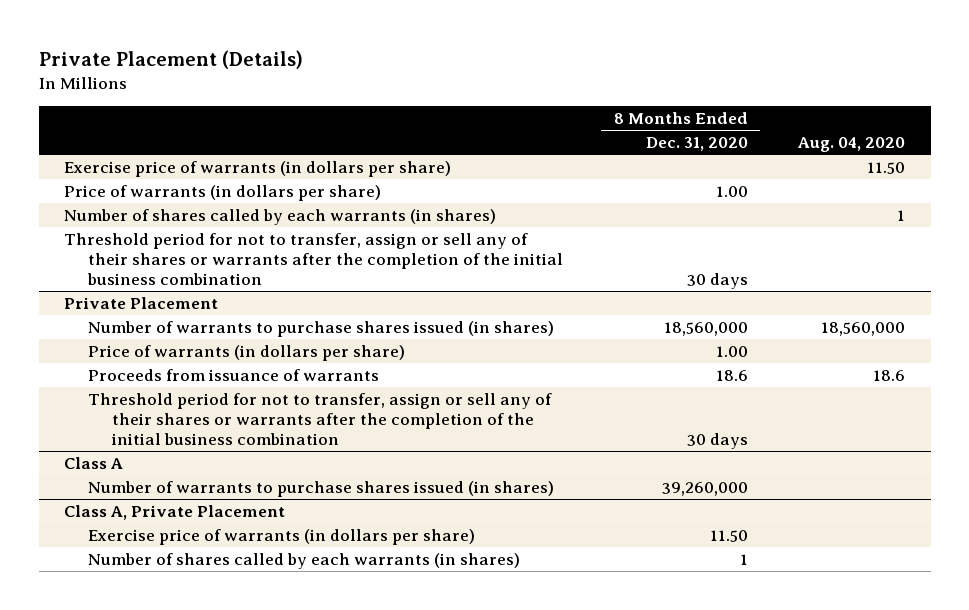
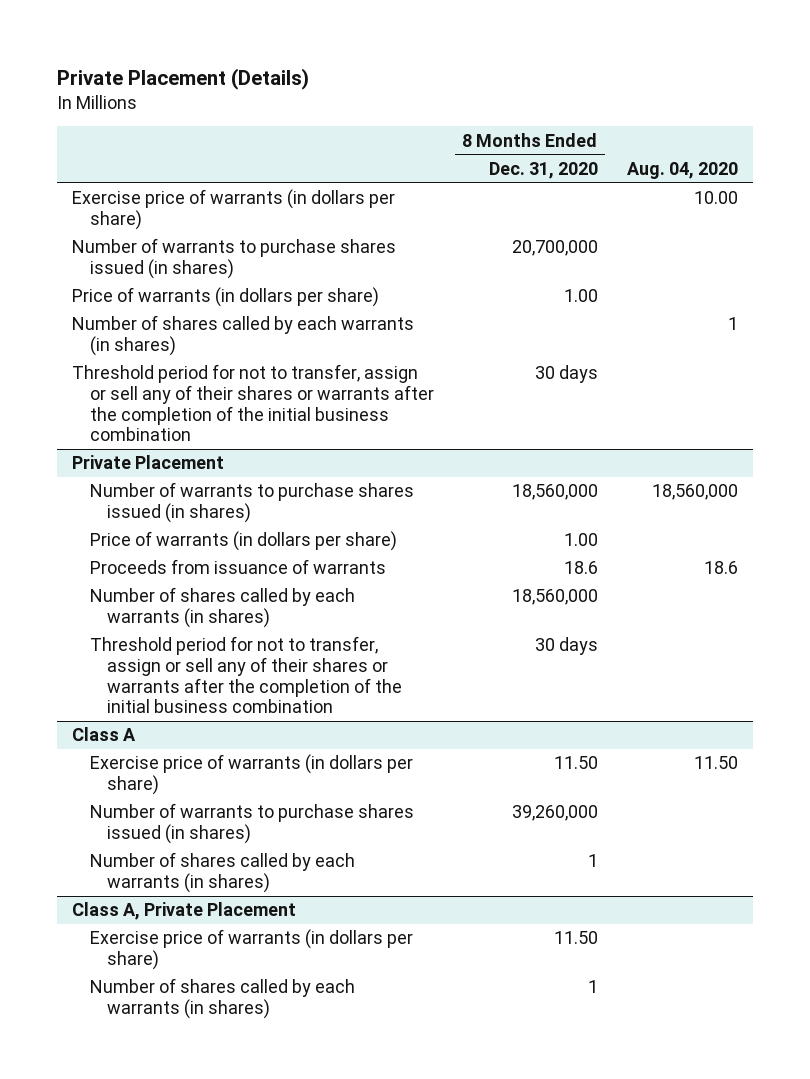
- Exercise price of warrants (in dollars per share) | | 11.50
+ Exercise price of warrants (in dollars per share) | | 10.00
+ Number of warrants to purchase shares issued (in shares) | 20,700,000 |
@ Private Placement
+ Number of shares called by each warrants (in shares) | 18,560,000 |
@ Class A
+ Exercise price of warrants (in dollars per share) | 11.50 | 11.50
+ Number of shares called by each warrants (in shares) | 1 |

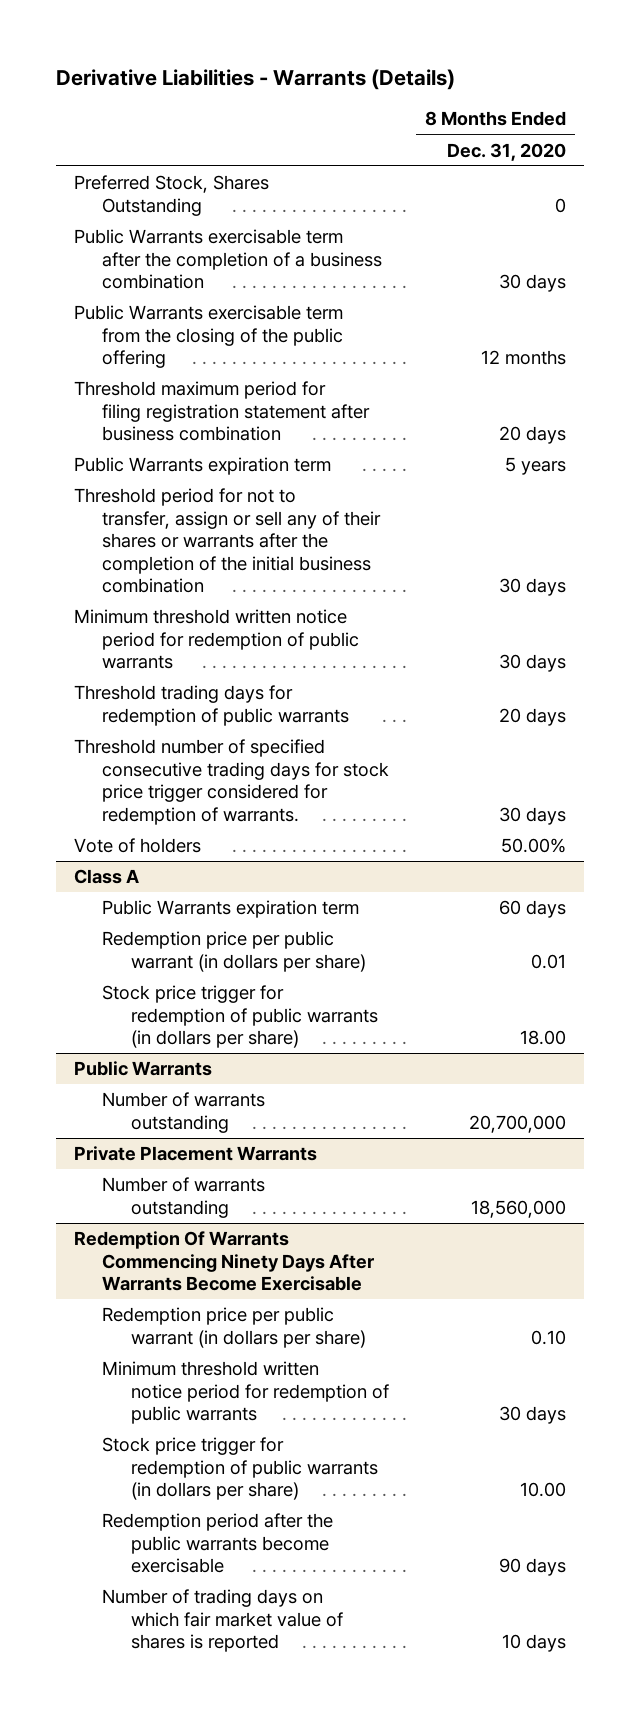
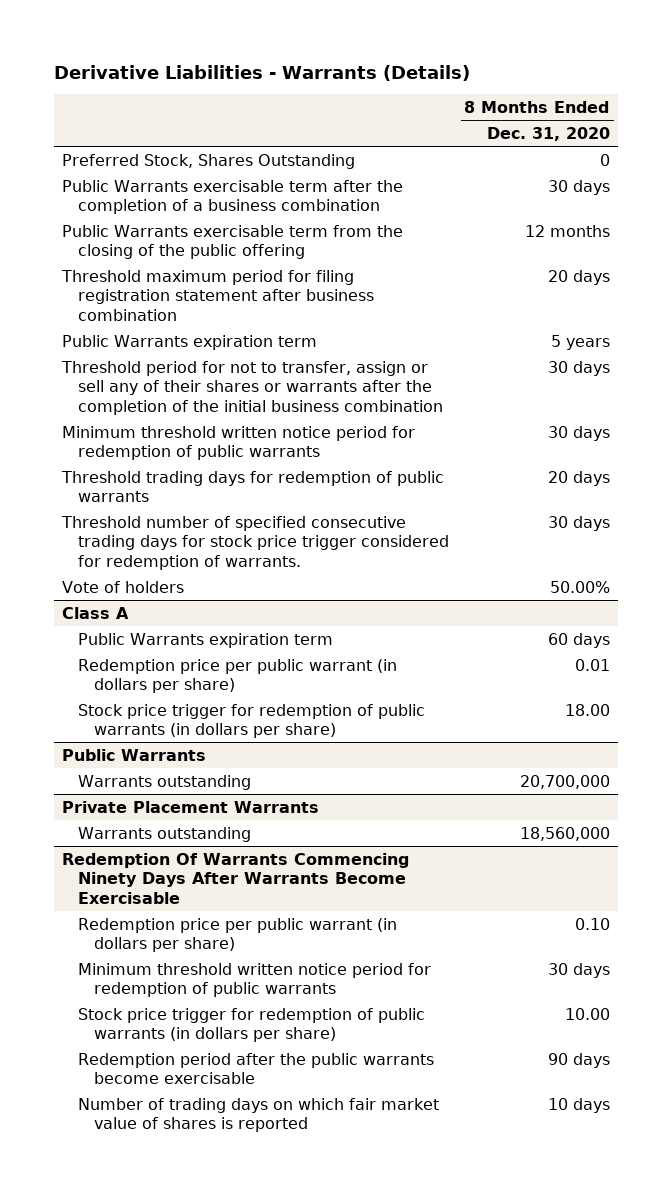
@ Public Warrants
- Number of warrants outstanding | 20,700,000
+ Warrants outstanding | 20,700,000
@ Private Placement Warrants
- Number of warrants outstanding | 18,560,000
+ Warrants outstanding | 18,560,000

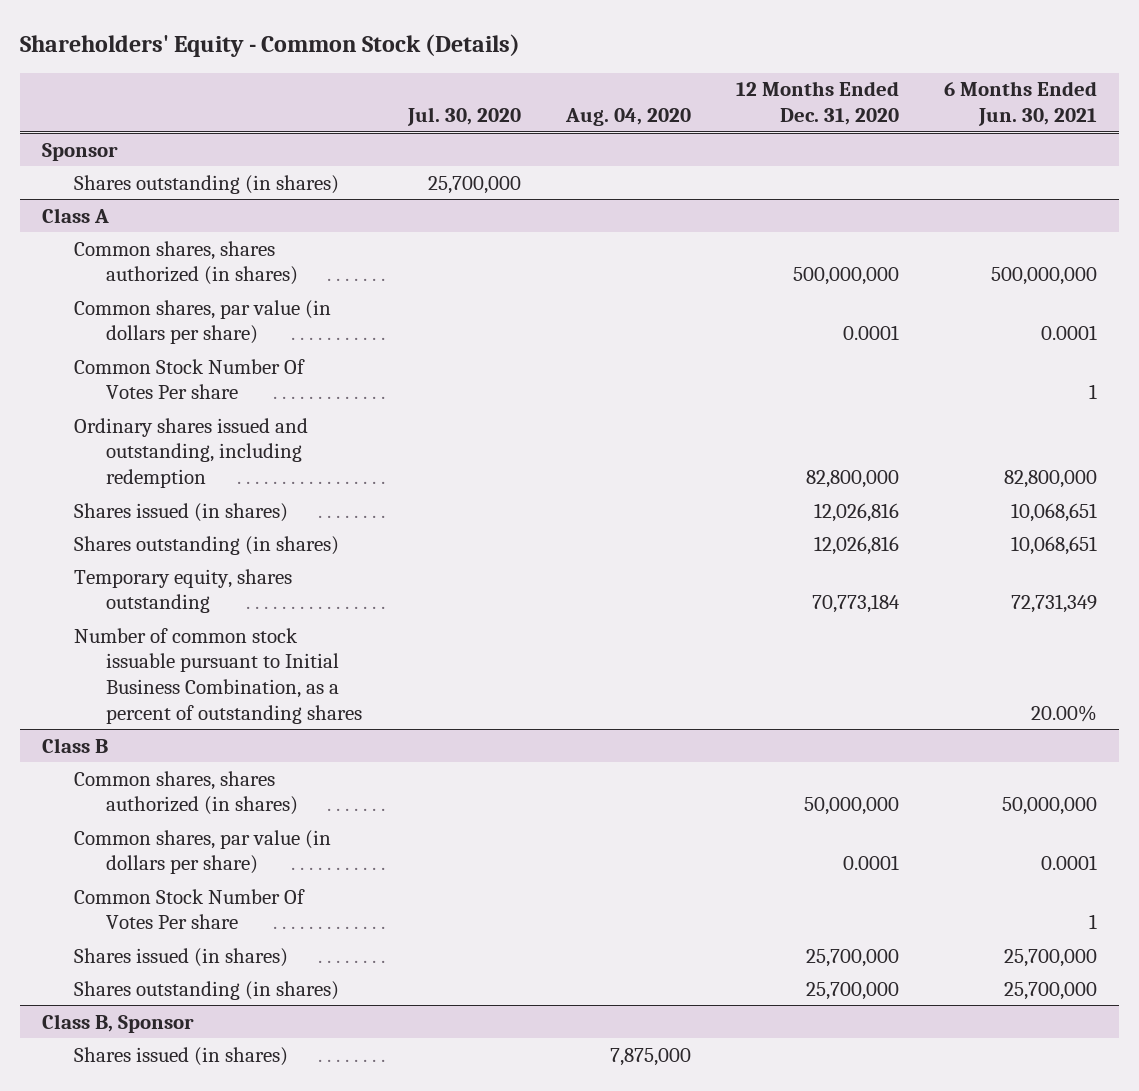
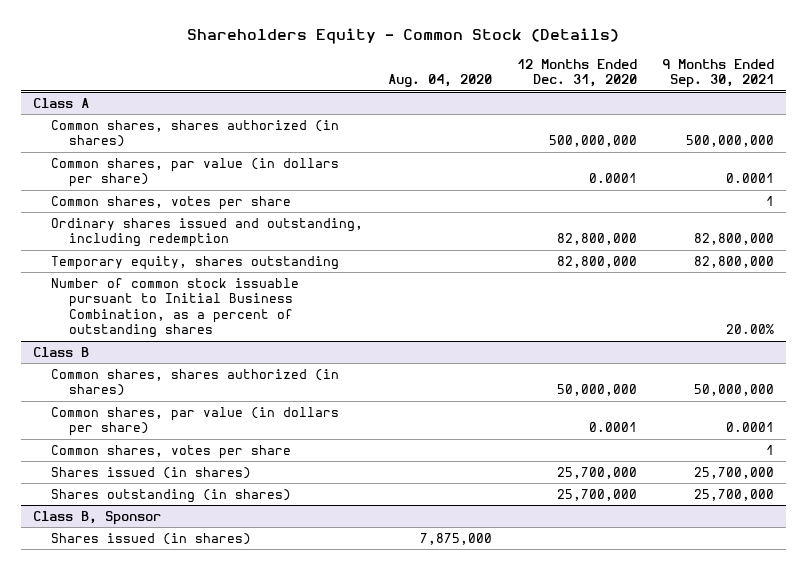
- Shareholders' Equity - Common Stock (Details)
+ Shareholders Equity - Common Stock (Details)
- | Jul. 30, 2020 | Aug. 04, 2020 | 12 Months Ended Dec. 31, 2020 | 6 Months Ended Jun. 30, 2021
+ | Aug. 04, 2020 | 12 Months Ended Dec. 31, 2020 | 9 Months Ended Sep. 30, 2021
- Sponsor
- Shares outstanding (in shares) | 25,700,000 | | |
@ Class A
- Common Stock Number Of Votes Per share | | | | 1
+ Common shares, votes per share | | | 1
- Shares issued (in shares) | | | 12,026,816 | 10,068,651
- Shares outstanding (in shares) | | | 12,026,816 | 10,068,651
- Temporary equity, shares outstanding | | | 70,773,184 | 72,731,349
+ Temporary equity, shares outstanding | | 82,800,000 | 82,800,000
@ Class B
- Common Stock Number Of Votes Per share | | | | 1
+ Common shares, votes per share | | | 1

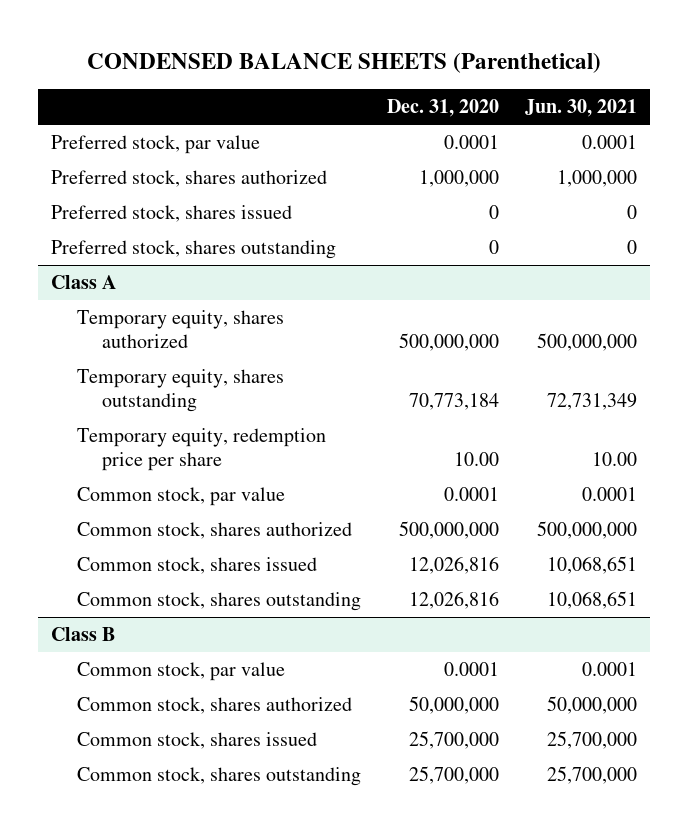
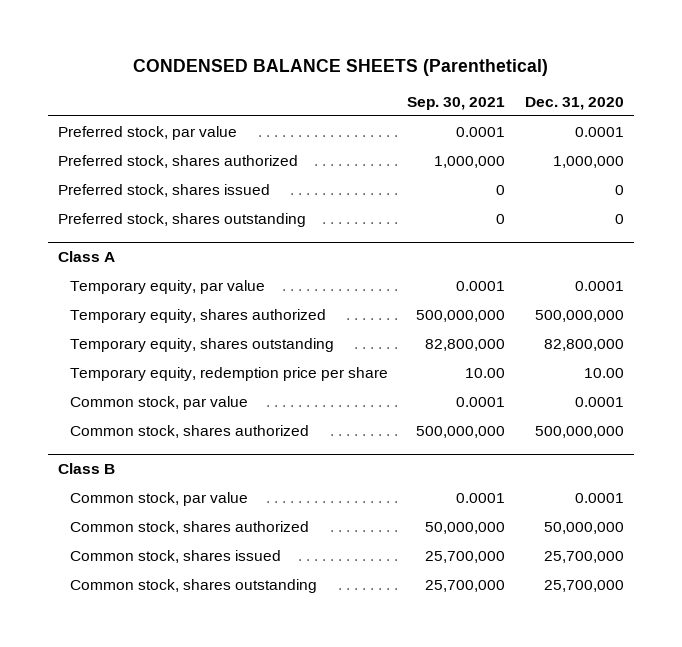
- | Dec. 31, 2020 | Jun. 30, 2021
+ | Sep. 30, 2021 | Dec. 31, 2020
@ Class A
+ Temporary equity, par value | 0.0001 | 0.0001
- Temporary equity, shares outstanding | 70,773,184 | 72,731,349
+ Temporary equity, shares outstanding | 82,800,000 | 82,800,000
- Common stock, shares issued | 12,026,816 | 10,068,651
- Common stock, shares outstanding | 12,026,816 | 10,068,651

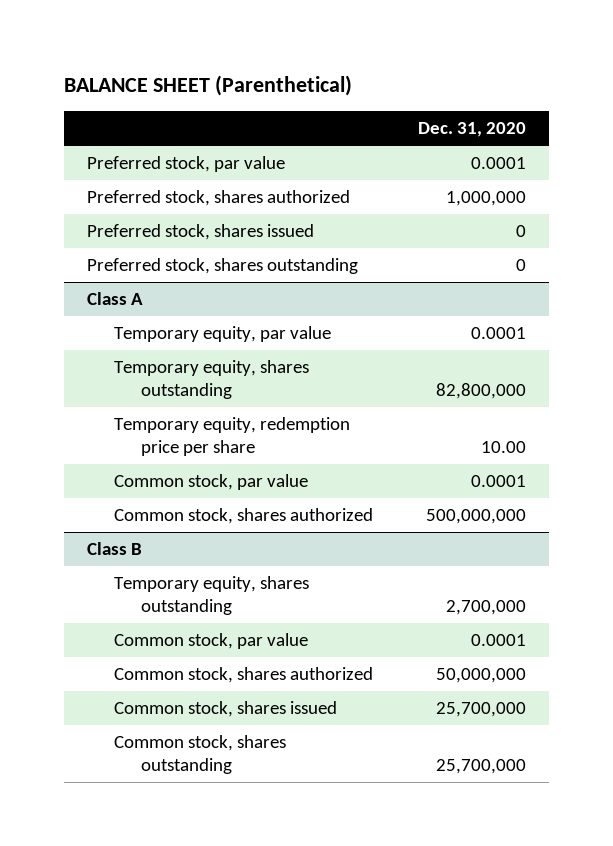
- CONDENSED BALANCE SHEETS (Parenthetical)
+ BALANCE SHEET (Parenthetical)
- | Sep. 30, 2021 | Dec. 31, 2020
+ | Dec. 31, 2020
@ Class A
- Temporary equity, shares authorized | 500,000,000 | 500,000,000
@ Class B
+ Temporary equity, shares outstanding | 2,700,000

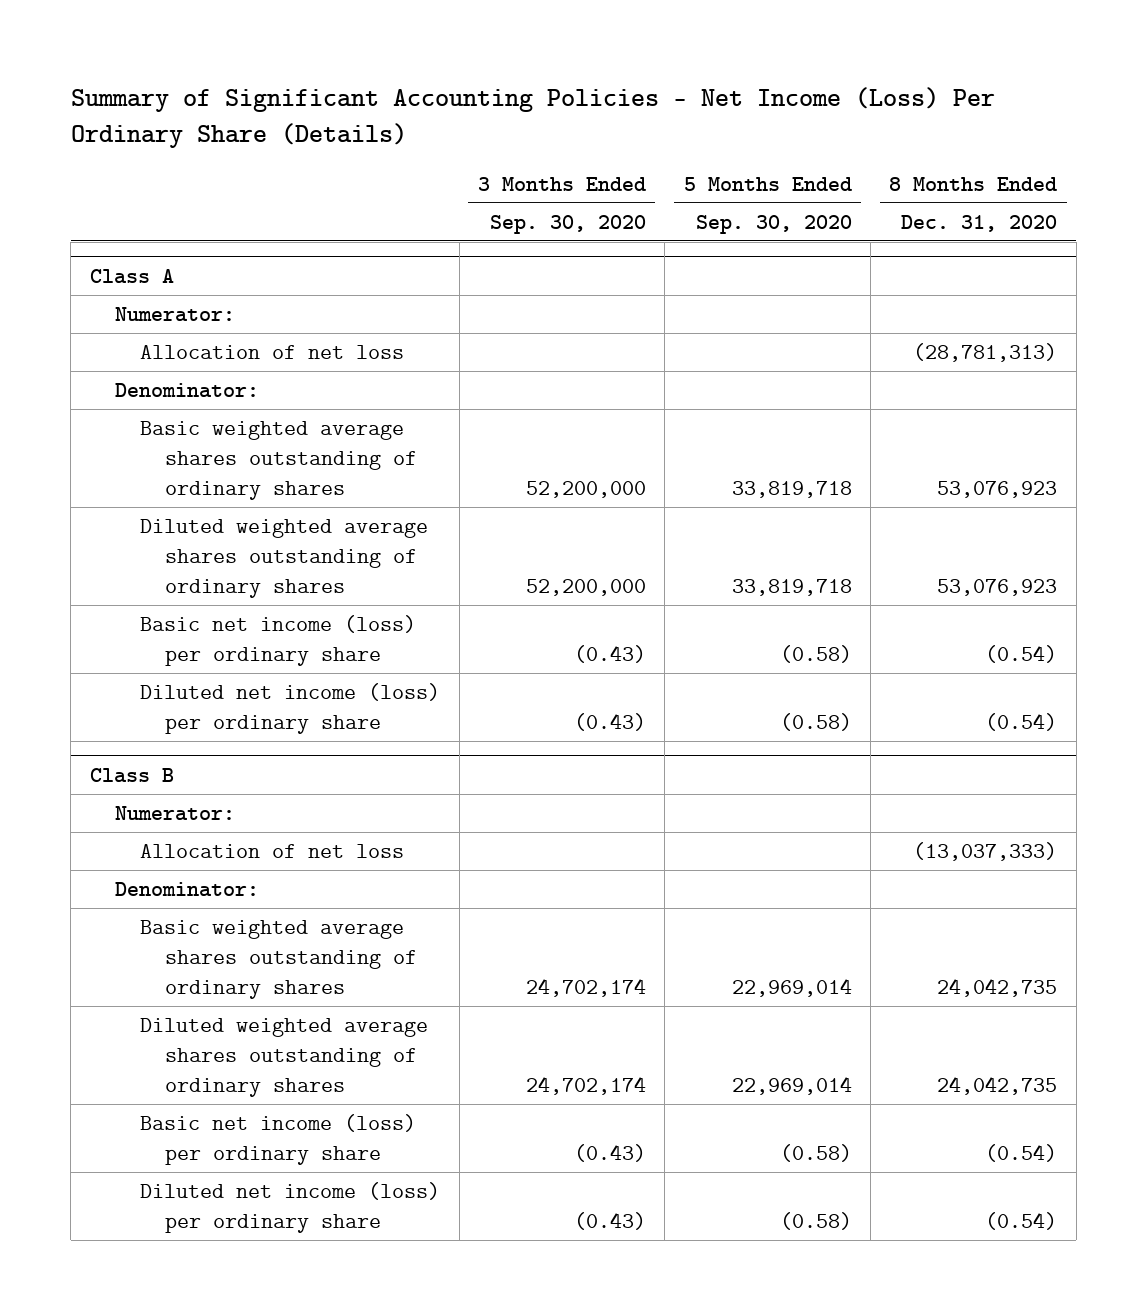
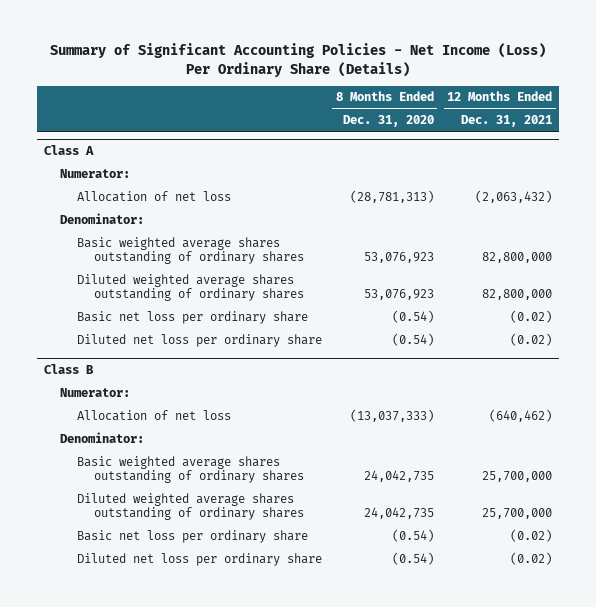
- | 3 Months Ended Sep. 30, 2020 | 5 Months Ended Sep. 30, 2020 | 8 Months Ended Dec. 31, 2020
+ | 8 Months Ended Dec. 31, 2020 | 12 Months Ended Dec. 31, 2021
@ Class A
- Basic net income (loss) per ordinary share | (0.43) | (0.58) | (0.54)
- Diluted net income (loss) per ordinary share | (0.43) | (0.58) | (0.54)
+ Basic net loss per ordinary share | (0.54) | (0.02)
+ Diluted net loss per ordinary share | (0.54) | (0.02)
@ Class B
- Basic net income (loss) per ordinary share | (0.43) | (0.58) | (0.54)
- Diluted net income (loss) per ordinary share | (0.43) | (0.58) | (0.54)
+ Basic net loss per ordinary share | (0.54) | (0.02)
+ Diluted net loss per ordinary share | (0.54) | (0.02)

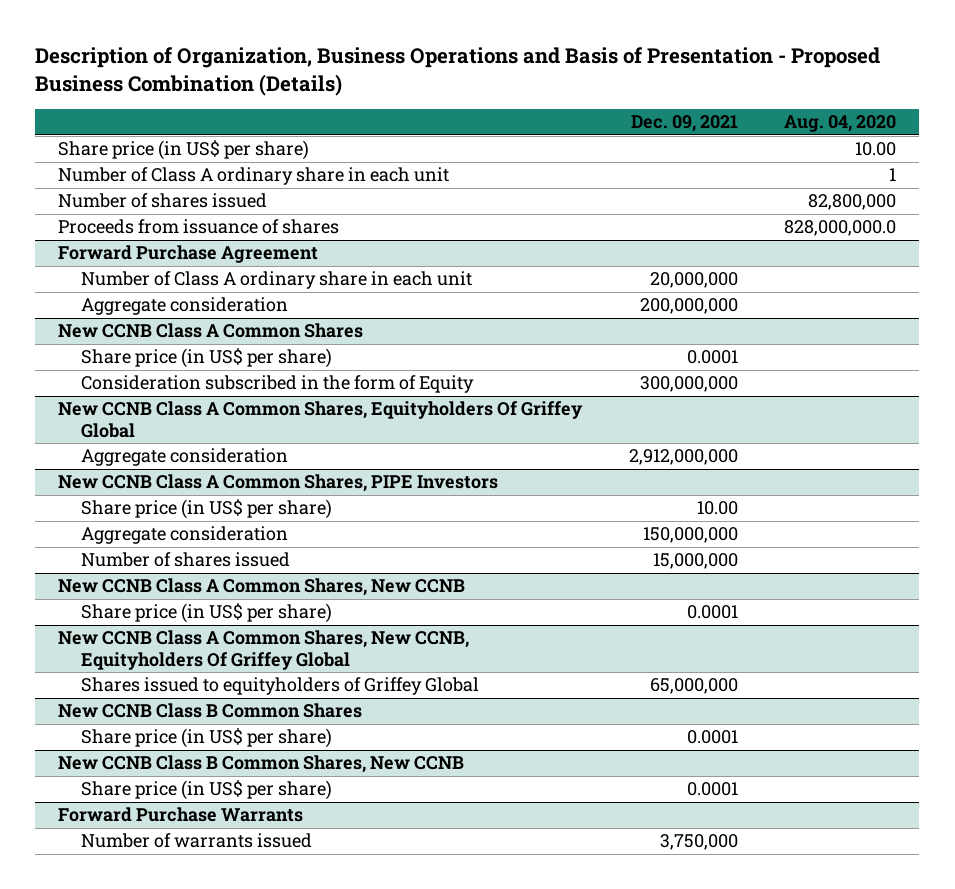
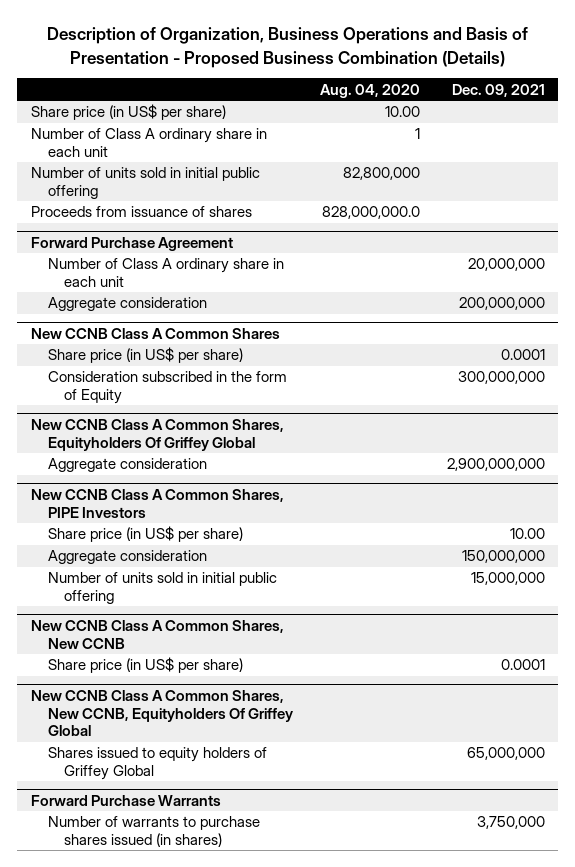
- | Dec. 09, 2021 | Aug. 04, 2020
+ | Aug. 04, 2020 | Dec. 09, 2021
- Number of shares issued | | 82,800,000
+ Number of units sold in initial public offering | 82,800,000 |
@ New CCNB Class A Common Shares, Equityholders Of Griffey Global
- Aggregate consideration | 2,912,000,000 |
+ Aggregate consideration | | 2,900,000,000
@ New CCNB Class A Common Shares, PIPE Investors
- Number of shares issued | 15,000,000 |
+ Number of units sold in initial public offering | | 15,000,000
@ New CCNB Class A Common Shares, New CCNB, Equityholders Of Griffey Global
- Shares issued to equityholders of Griffey Global | 65,000,000 |
- New CCNB Class B Common Shares
- Share price (in US$ per share) | 0.0001 |
- New CCNB Class B Common Shares, New CCNB
- Share price (in US$ per share) | 0.0001 |
@ New CCNB Class A Common Shares, New CCNB, Equityholders Of Griffey Global
+ Shares issued to equity holders of Griffey Global | | 65,000,000
@ Forward Purchase Warrants
- Number of warrants issued | 3,750,000 |
+ Number of warrants to purchase shares issued (in shares) | | 3,750,000

